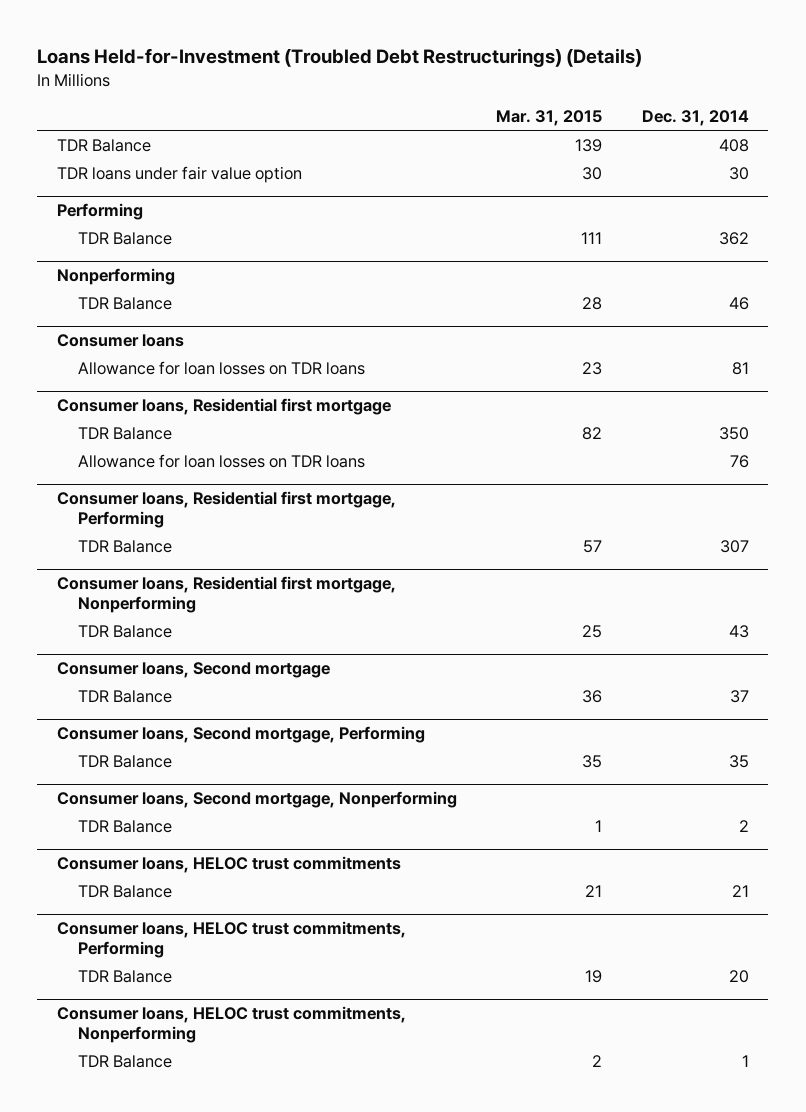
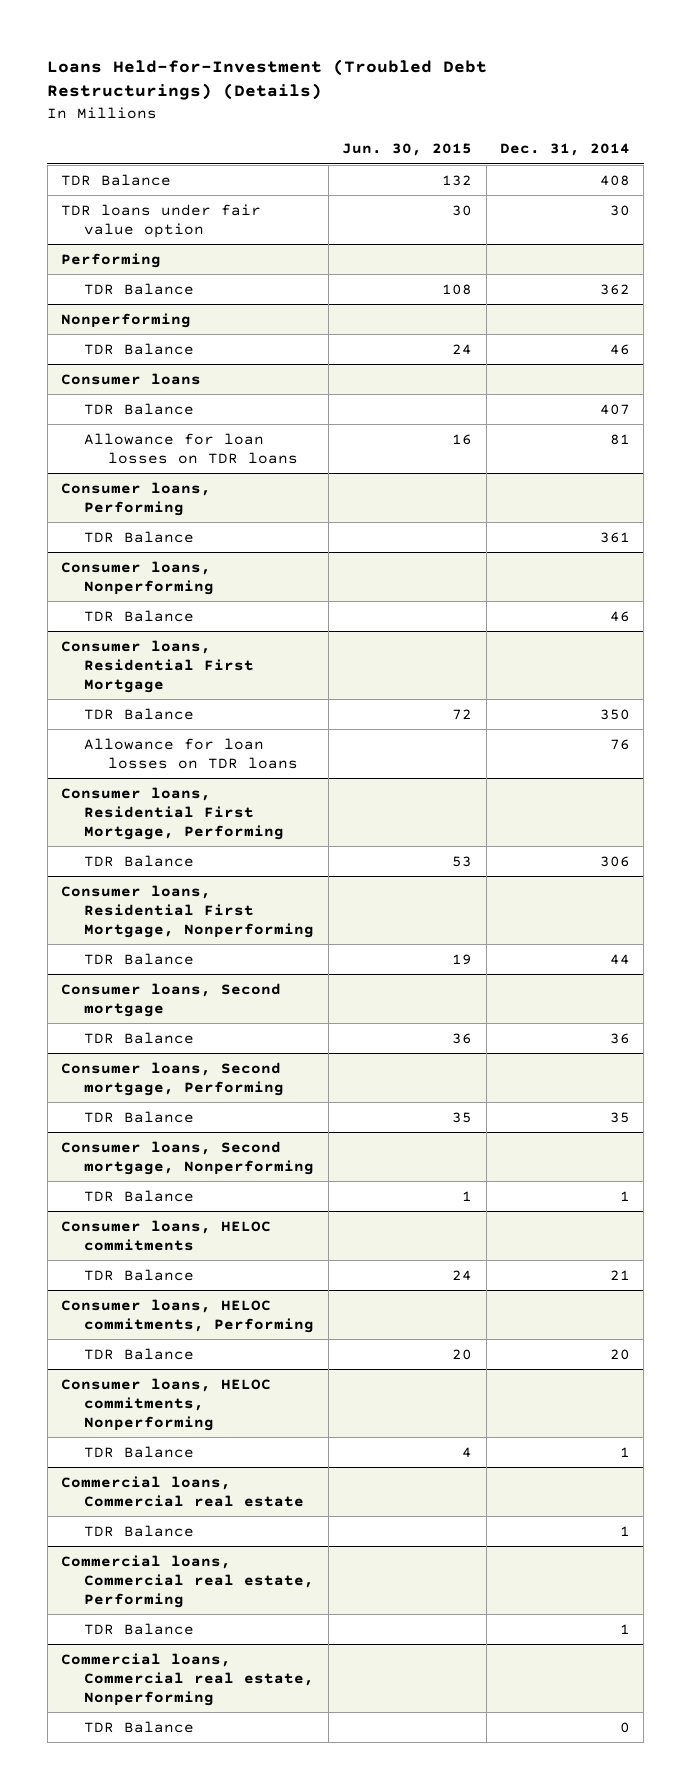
- | Mar. 31, 2015 | Dec. 31, 2014
+ | Jun. 30, 2015 | Dec. 31, 2014
@ Consumer loans
+ TDR Balance | | 407
- Consumer loans, Residential first mortgage
+ Consumer loans, Performing
+ TDR Balance | | 361
+ Consumer loans, Nonperforming
+ TDR Balance | | 46
+ Consumer loans, Residential First Mortgage
- Consumer loans, Residential first mortgage, Performing
- TDR Balance | 57 | 307
- Consumer loans, Residential first mortgage, Nonperforming
- TDR Balance | 25 | 43
+ Consumer loans, Residential First Mortgage, Performing
+ TDR Balance | 53 | 306
+ Consumer loans, Residential First Mortgage, Nonperforming
+ TDR Balance | 19 | 44
@ Consumer loans, Second mortgage
- TDR Balance | 36 | 37
+ TDR Balance | 36 | 36
@ Consumer loans, Second mortgage, Nonperforming
- TDR Balance | 1 | 2
- Consumer loans, HELOC trust commitments
@ Consumer loans, Second mortgage, Nonperforming
+ TDR Balance | 1 | 1
+ Consumer loans, HELOC commitments
- Consumer loans, HELOC trust commitments, Performing
+ Consumer loans, HELOC commitments, Performing
- Consumer loans, HELOC trust commitments, Nonperforming
+ Consumer loans, HELOC commitments, Nonperforming
+ Commercial loans, Commercial real estate
+ TDR Balance | | 1
+ Commercial loans, Commercial real estate, Performing
+ TDR Balance | | 1
+ Commercial loans, Commercial real estate, Nonperforming
+ TDR Balance | | 0

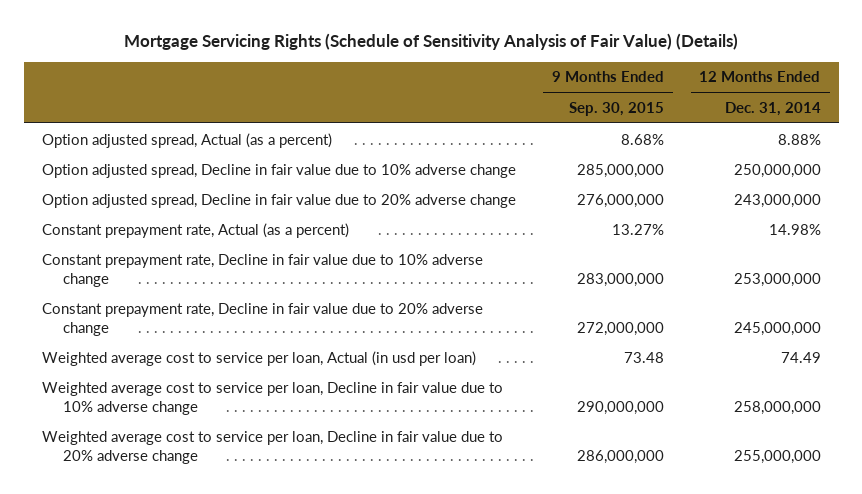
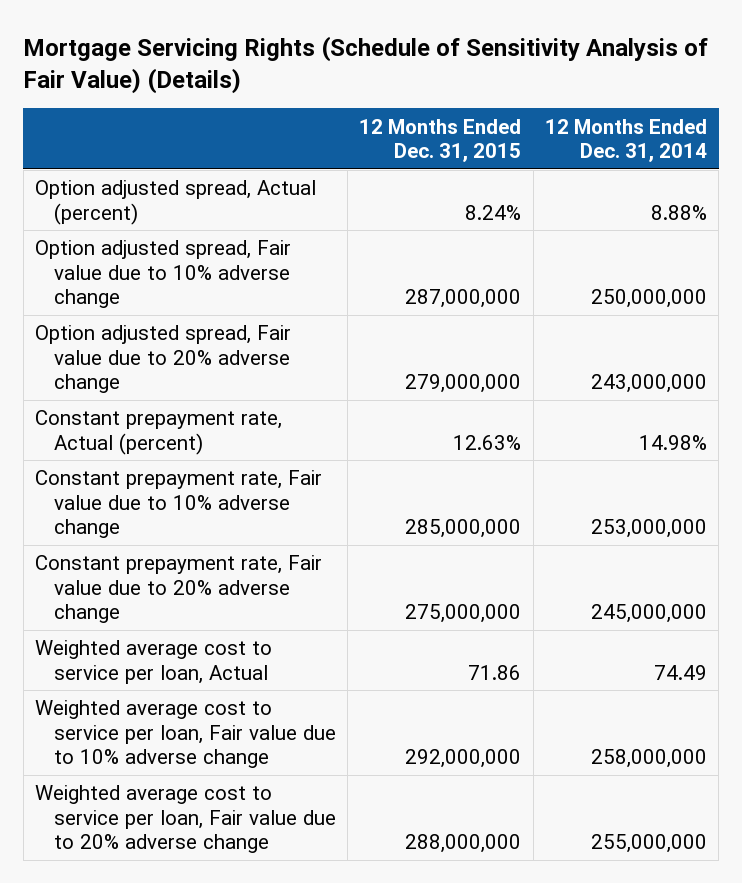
- | 9 Months Ended Sep. 30, 2015 | 12 Months Ended Dec. 31, 2014
+ | 12 Months Ended Dec. 31, 2015 | 12 Months Ended Dec. 31, 2014
- Option adjusted spread, Actual (as a percent) | 8.68% | 8.88%
- Option adjusted spread, Decline in fair value due to 10% adverse change | 285,000,000 | 250,000,000
- Option adjusted spread, Decline in fair value due to 20% adverse change | 276,000,000 | 243,000,000
- Constant prepayment rate, Actual (as a percent) | 13.27% | 14.98%
- Constant prepayment rate, Decline in fair value due to 10% adverse change | 283,000,000 | 253,000,000
- Constant prepayment rate, Decline in fair value due to 20% adverse change | 272,000,000 | 245,000,000
- Weighted average cost to service per loan, Actual (in usd per loan) | 73.48 | 74.49
- Weighted average cost to service per loan, Decline in fair value due to 10% adverse change | 290,000,000 | 258,000,000
- Weighted average cost to service per loan, Decline in fair value due to 20% adverse change | 286,000,000 | 255,000,000
+ Option adjusted spread, Actual (percent) | 8.24% | 8.88%
+ Option adjusted spread, Fair value due to 10% adverse change | 287,000,000 | 250,000,000
+ Option adjusted spread, Fair value due to 20% adverse change | 279,000,000 | 243,000,000
+ Constant prepayment rate, Actual (percent) | 12.63% | 14.98%
+ Constant prepayment rate, Fair value due to 10% adverse change | 285,000,000 | 253,000,000
+ Constant prepayment rate, Fair value due to 20% adverse change | 275,000,000 | 245,000,000
+ Weighted average cost to service per loan, Actual | 71.86 | 74.49
+ Weighted average cost to service per loan, Fair value due to 10% adverse change | 292,000,000 | 258,000,000
+ Weighted average cost to service per loan, Fair value due to 20% adverse change | 288,000,000 | 255,000,000

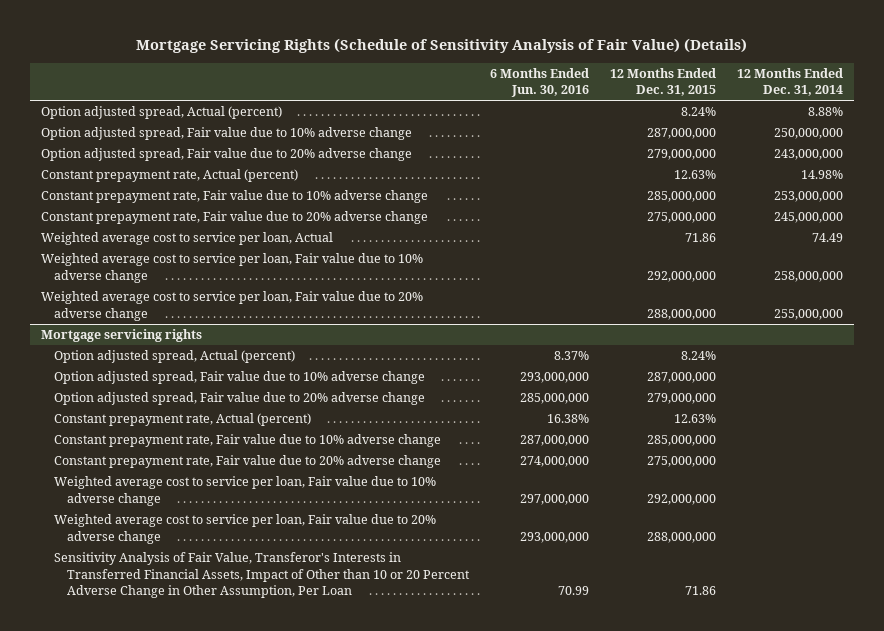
- | 12 Months Ended Dec. 31, 2015 | 12 Months Ended Dec. 31, 2014
+ | 6 Months Ended Jun. 30, 2016 | 12 Months Ended Dec. 31, 2015 | 12 Months Ended Dec. 31, 2014
+ Mortgage servicing rights
+ Option adjusted spread, Actual (percent) | 8.37% | 8.24% |
+ Option adjusted spread, Fair value due to 10% adverse change | 293,000,000 | 287,000,000 |
+ Option adjusted spread, Fair value due to 20% adverse change | 285,000,000 | 279,000,000 |
+ Constant prepayment rate, Actual (percent) | 16.38% | 12.63% |
+ Constant prepayment rate, Fair value due to 10% adverse change | 287,000,000 | 285,000,000 |
+ Constant prepayment rate, Fair value due to 20% adverse change | 274,000,000 | 275,000,000 |
+ Weighted average cost to service per loan, Fair value due to 10% adverse change | 297,000,000 | 292,000,000 |
+ Weighted average cost to service per loan, Fair value due to 20% adverse change | 293,000,000 | 288,000,000 |
+ Sensitivity Analysis of Fair Value, Transferor's Interests in Transferred Financial Assets, Impact of Other than 10 or 20 Percent Adverse Change in Other Assumption, Per Loan | 70.99 | 71.86 |

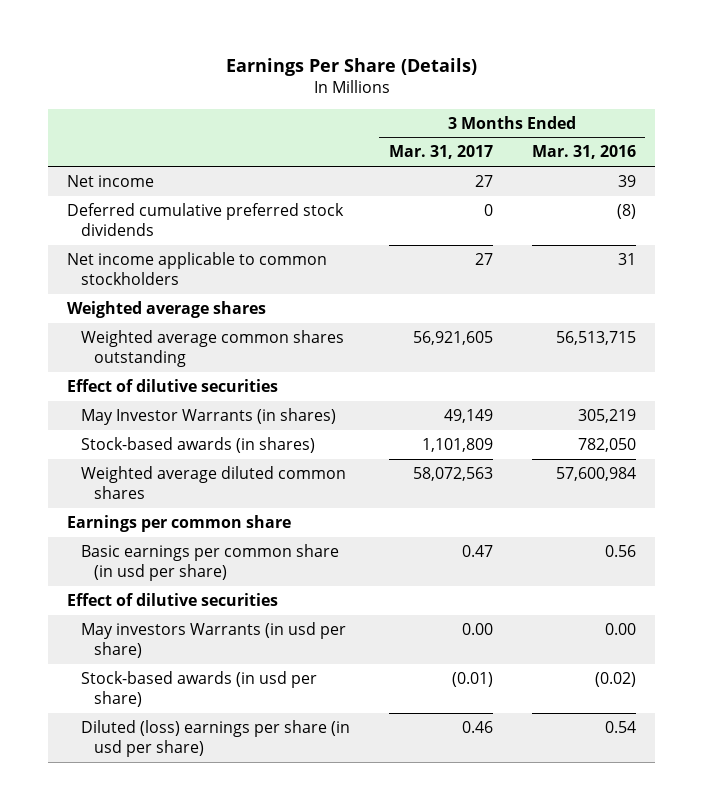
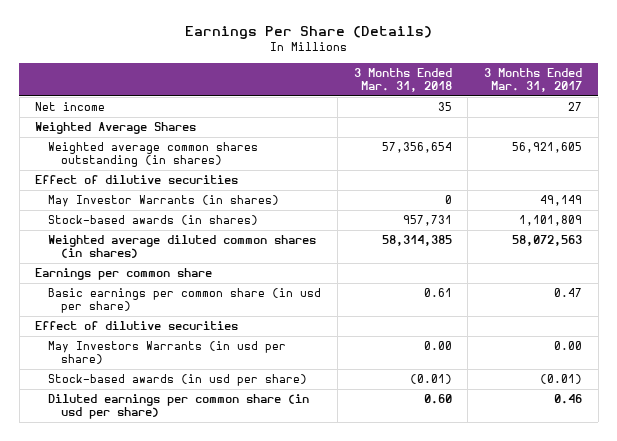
- | 3 Months Ended Mar. 31, 2017 | 3 Months Ended Mar. 31, 2016
+ | 3 Months Ended Mar. 31, 2018 | 3 Months Ended Mar. 31, 2017
- Deferred cumulative preferred stock dividends | 0 | (8)
- Net income applicable to common stockholders | 27 | 31
- Weighted average shares
- Weighted average common shares outstanding | 56,921,605 | 56,513,715
+ Weighted Average Shares
+ Weighted average common shares outstanding (in shares) | 57,356,654 | 56,921,605
- Weighted average diluted common shares | 58,072,563 | 57,600,984
+ Weighted average diluted common shares (in shares) | 58,314,385 | 58,072,563
- May investors Warrants (in usd per share) | 0.00 | 0.00
+ May Investors Warrants (in usd per share) | 0.00 | 0.00
- Diluted (loss) earnings per share (in usd per share) | 0.46 | 0.54
+ Diluted earnings per common share (in usd per share) | 0.60 | 0.46

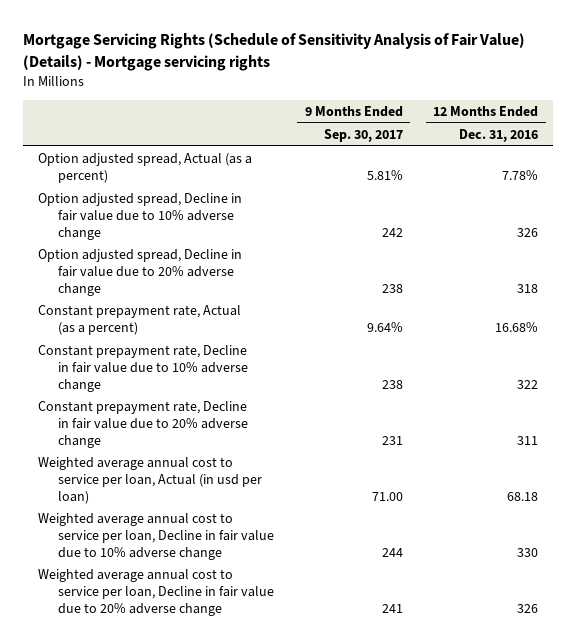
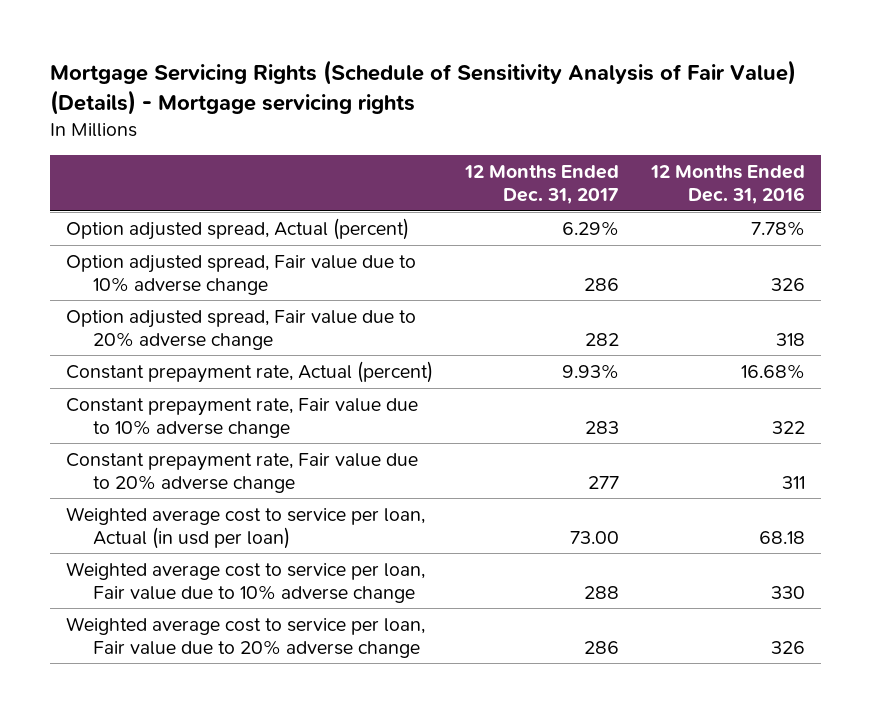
- | 9 Months Ended Sep. 30, 2017 | 12 Months Ended Dec. 31, 2016
+ | 12 Months Ended Dec. 31, 2017 | 12 Months Ended Dec. 31, 2016
- Option adjusted spread, Actual (as a percent) | 5.81% | 7.78%
- Option adjusted spread, Decline in fair value due to 10% adverse change | 242 | 326
- Option adjusted spread, Decline in fair value due to 20% adverse change | 238 | 318
- Constant prepayment rate, Actual (as a percent) | 9.64% | 16.68%
- Constant prepayment rate, Decline in fair value due to 10% adverse change | 238 | 322
- Constant prepayment rate, Decline in fair value due to 20% adverse change | 231 | 311
- Weighted average annual cost to service per loan, Actual (in usd per loan) | 71.00 | 68.18
- Weighted average annual cost to service per loan, Decline in fair value due to 10% adverse change | 244 | 330
- Weighted average annual cost to service per loan, Decline in fair value due to 20% adverse change | 241 | 326
+ Option adjusted spread, Actual (percent) | 6.29% | 7.78%
+ Option adjusted spread, Fair value due to 10% adverse change | 286 | 326
+ Option adjusted spread, Fair value due to 20% adverse change | 282 | 318
+ Constant prepayment rate, Actual (percent) | 9.93% | 16.68%
+ Constant prepayment rate, Fair value due to 10% adverse change | 283 | 322
+ Constant prepayment rate, Fair value due to 20% adverse change | 277 | 311
+ Weighted average cost to service per loan, Actual (in usd per loan) | 73.00 | 68.18
+ Weighted average cost to service per loan, Fair value due to 10% adverse change | 288 | 330
+ Weighted average cost to service per loan, Fair value due to 20% adverse change | 286 | 326

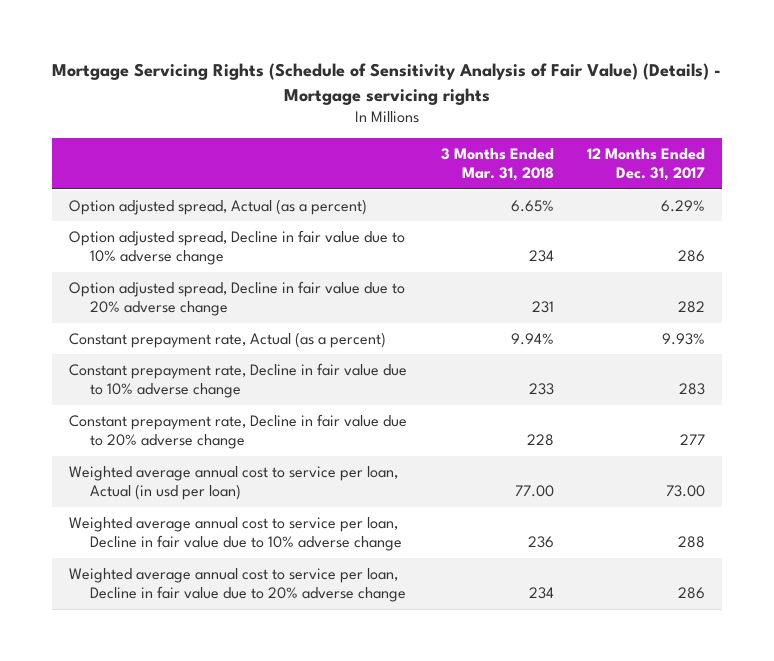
- | 12 Months Ended Dec. 31, 2017 | 12 Months Ended Dec. 31, 2016
+ | 3 Months Ended Mar. 31, 2018 | 12 Months Ended Dec. 31, 2017
- Option adjusted spread, Actual (percent) | 6.29% | 7.78%
- Option adjusted spread, Fair value due to 10% adverse change | 286 | 326
- Option adjusted spread, Fair value due to 20% adverse change | 282 | 318
- Constant prepayment rate, Actual (percent) | 9.93% | 16.68%
- Constant prepayment rate, Fair value due to 10% adverse change | 283 | 322
- Constant prepayment rate, Fair value due to 20% adverse change | 277 | 311
- Weighted average cost to service per loan, Actual (in usd per loan) | 73.00 | 68.18
- Weighted average cost to service per loan, Fair value due to 10% adverse change | 288 | 330
- Weighted average cost to service per loan, Fair value due to 20% adverse change | 286 | 326
+ Option adjusted spread, Actual (as a percent) | 6.65% | 6.29%
+ Option adjusted spread, Decline in fair value due to 10% adverse change | 234 | 286
+ Option adjusted spread, Decline in fair value due to 20% adverse change | 231 | 282
+ Constant prepayment rate, Actual (as a percent) | 9.94% | 9.93%
+ Constant prepayment rate, Decline in fair value due to 10% adverse change | 233 | 283
+ Constant prepayment rate, Decline in fair value due to 20% adverse change | 228 | 277
+ Weighted average annual cost to service per loan, Actual (in usd per loan) | 77.00 | 73.00
+ Weighted average annual cost to service per loan, Decline in fair value due to 10% adverse change | 236 | 288
+ Weighted average annual cost to service per loan, Decline in fair value due to 20% adverse change | 234 | 286

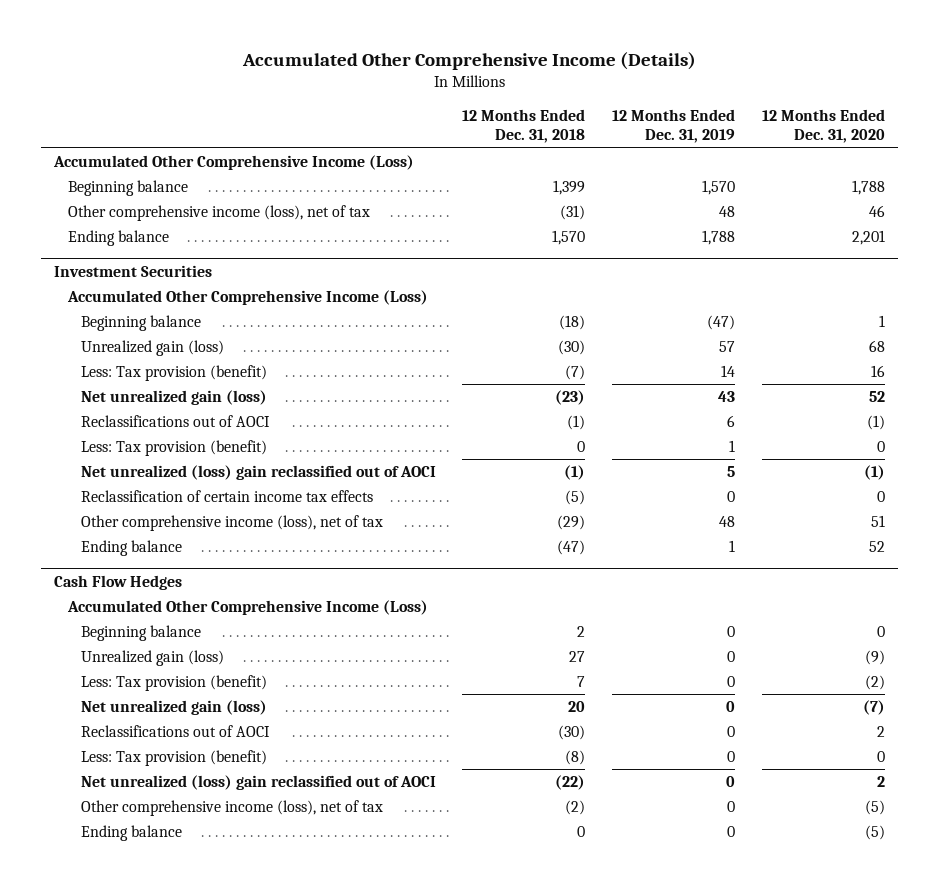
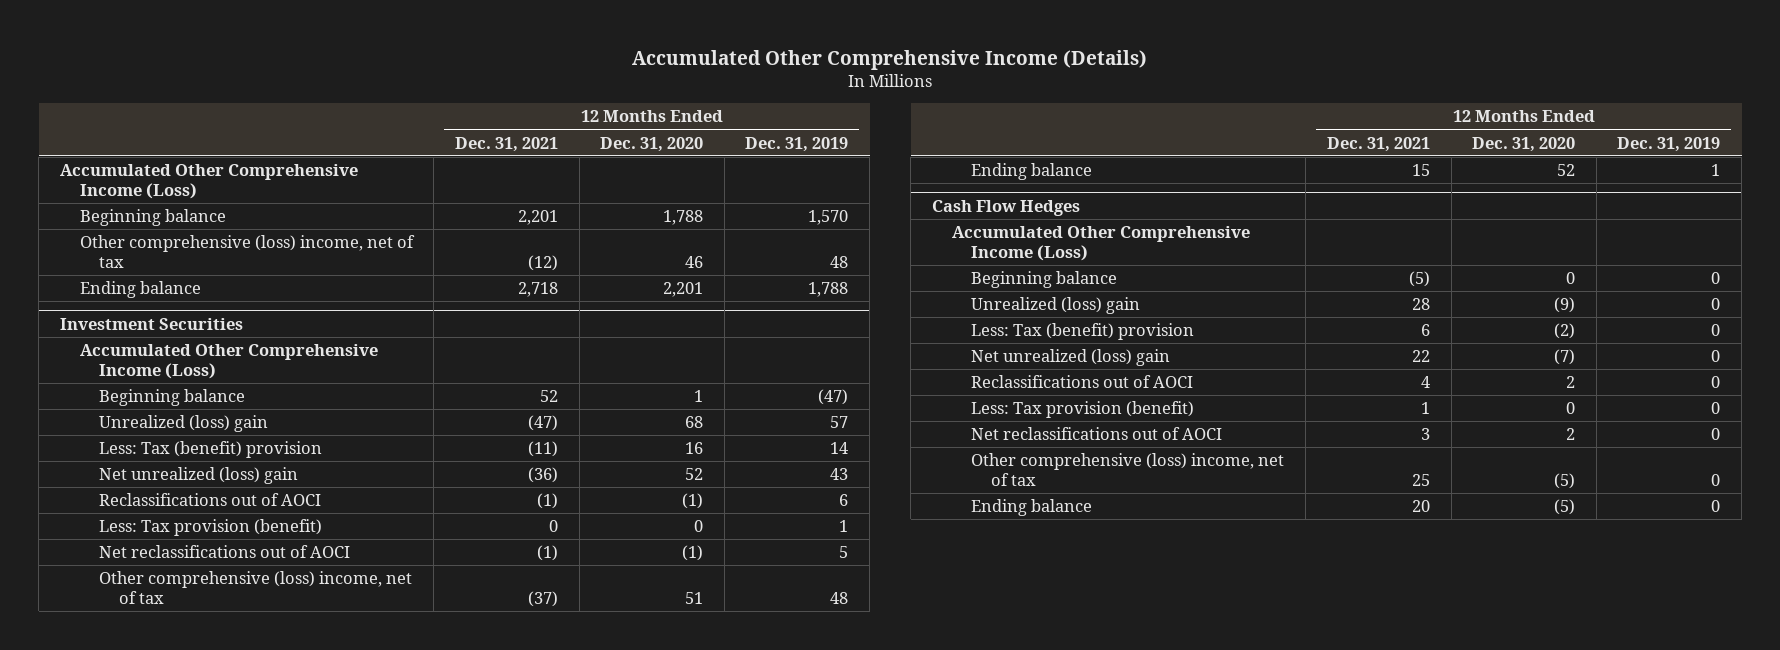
- | 12 Months Ended Dec. 31, 2018 | 12 Months Ended Dec. 31, 2019 | 12 Months Ended Dec. 31, 2020
+ | 12 Months Ended Dec. 31, 2021 | 12 Months Ended Dec. 31, 2020 | 12 Months Ended Dec. 31, 2019
- Other comprehensive income (loss), net of tax | (31) | 48 | 46
+ Other comprehensive (loss) income, net of tax | (12) | 46 | 48
@ Investment Securities
- Unrealized gain (loss) | (30) | 57 | 68
- Less: Tax provision (benefit) | (7) | 14 | 16
- Net unrealized gain (loss) | (23) | 43 | 52
+ Unrealized (loss) gain | (47) | 68 | 57
+ Less: Tax (benefit) provision | (11) | 16 | 14
+ Net unrealized (loss) gain | (36) | 52 | 43
- Net unrealized (loss) gain reclassified out of AOCI | (1) | 5 | (1)
- Reclassification of certain income tax effects | (5) | 0 | 0
- Other comprehensive income (loss), net of tax | (29) | 48 | 51
+ Net reclassifications out of AOCI | (1) | (1) | 5
+ Other comprehensive (loss) income, net of tax | (37) | 51 | 48
@ Cash Flow Hedges
- Unrealized gain (loss) | 27 | 0 | (9)
- Less: Tax provision (benefit) | 7 | 0 | (2)
- Net unrealized gain (loss) | 20 | 0 | (7)
+ Unrealized (loss) gain | 28 | (9) | 0
+ Less: Tax (benefit) provision | 6 | (2) | 0
+ Net unrealized (loss) gain | 22 | (7) | 0
- Net unrealized (loss) gain reclassified out of AOCI | (22) | 0 | 2
- Other comprehensive income (loss), net of tax | (2) | 0 | (5)
+ Net reclassifications out of AOCI | 3 | 2 | 0
+ Other comprehensive (loss) income, net of tax | 25 | (5) | 0

